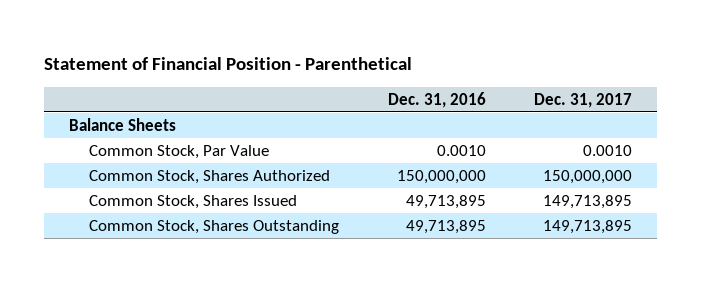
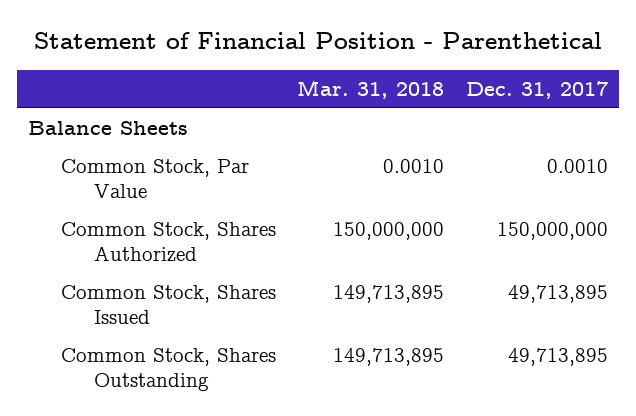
- | Dec. 31, 2016 | Dec. 31, 2017
+ | Mar. 31, 2018 | Dec. 31, 2017
- Common Stock, Shares Issued | 49,713,895 | 149,713,895
- Common Stock, Shares Outstanding | 49,713,895 | 149,713,895
+ Common Stock, Shares Issued | 149,713,895 | 49,713,895
+ Common Stock, Shares Outstanding | 149,713,895 | 49,713,895

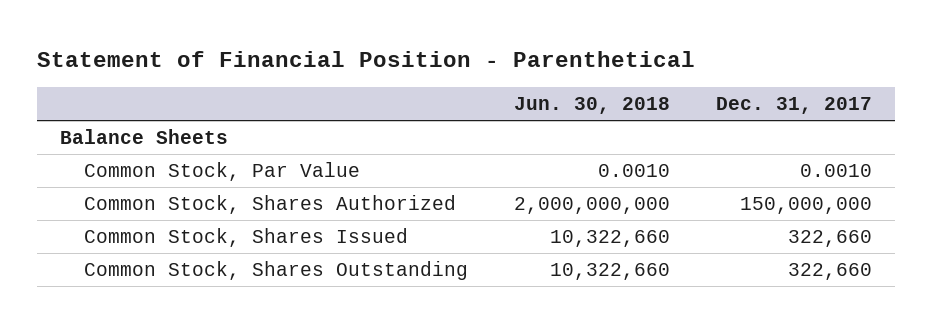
- | Mar. 31, 2018 | Dec. 31, 2017
+ | Jun. 30, 2018 | Dec. 31, 2017
- Common Stock, Shares Issued | 149,713,895 | 49,713,895
- Common Stock, Shares Outstanding | 149,713,895 | 49,713,895
+ Common Stock, Shares Issued | 10,322,660 | 322,660
+ Common Stock, Shares Outstanding | 10,322,660 | 322,660

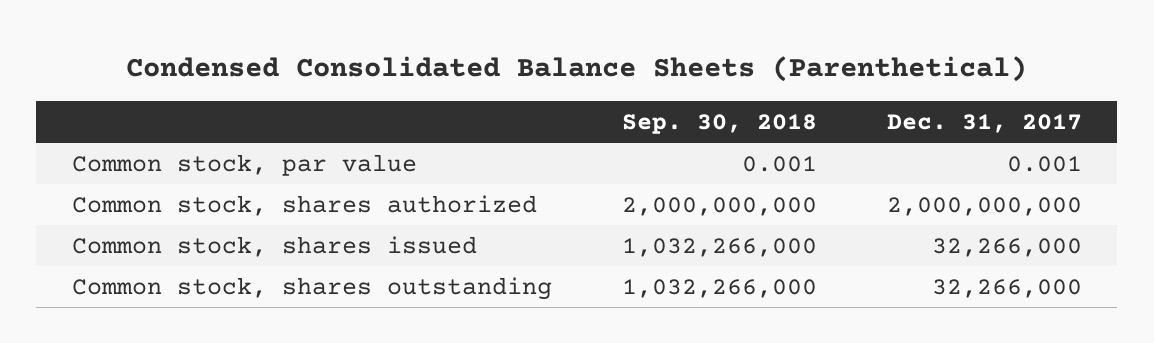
- Statement of Financial Position - Parenthetical
+ Condensed Consolidated Balance Sheets (Parenthetical)
- | Jun. 30, 2018 | Dec. 31, 2017
+ | Sep. 30, 2018 | Dec. 31, 2017
- Balance Sheets
- Common Stock, Par Value | 0.0010 | 0.0010
- Common Stock, Shares Authorized | 2,000,000,000 | 150,000,000
- Common Stock, Shares Issued | 10,322,660 | 322,660
- Common Stock, Shares Outstanding | 10,322,660 | 322,660
+ Common stock, par value | 0.001 | 0.001
+ Common stock, shares authorized | 2,000,000,000 | 2,000,000,000
+ Common stock, shares issued | 1,032,266,000 | 32,266,000
+ Common stock, shares outstanding | 1,032,266,000 | 32,266,000

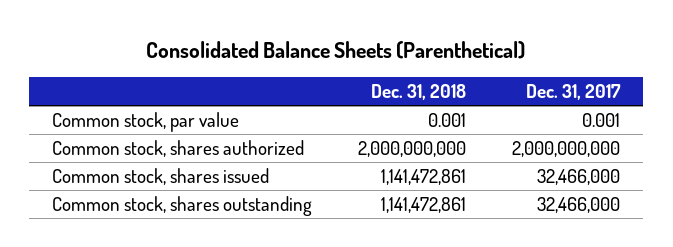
- Condensed Consolidated Balance Sheets (Parenthetical)
+ Consolidated Balance Sheets (Parenthetical)
- | Sep. 30, 2018 | Dec. 31, 2017
+ | Dec. 31, 2018 | Dec. 31, 2017
- Common stock, shares issued | 1,032,266,000 | 32,266,000
- Common stock, shares outstanding | 1,032,266,000 | 32,266,000
+ Common stock, shares issued | 1,141,472,861 | 32,466,000
+ Common stock, shares outstanding | 1,141,472,861 | 32,466,000

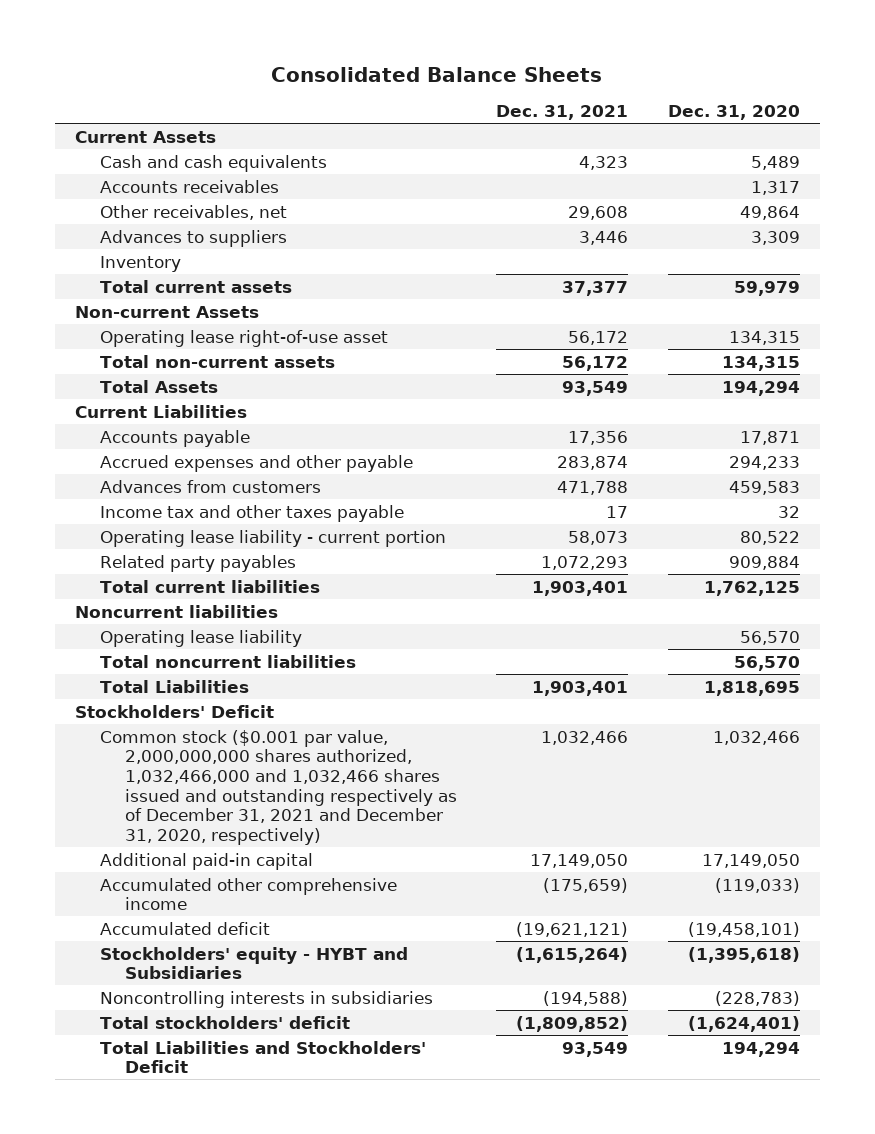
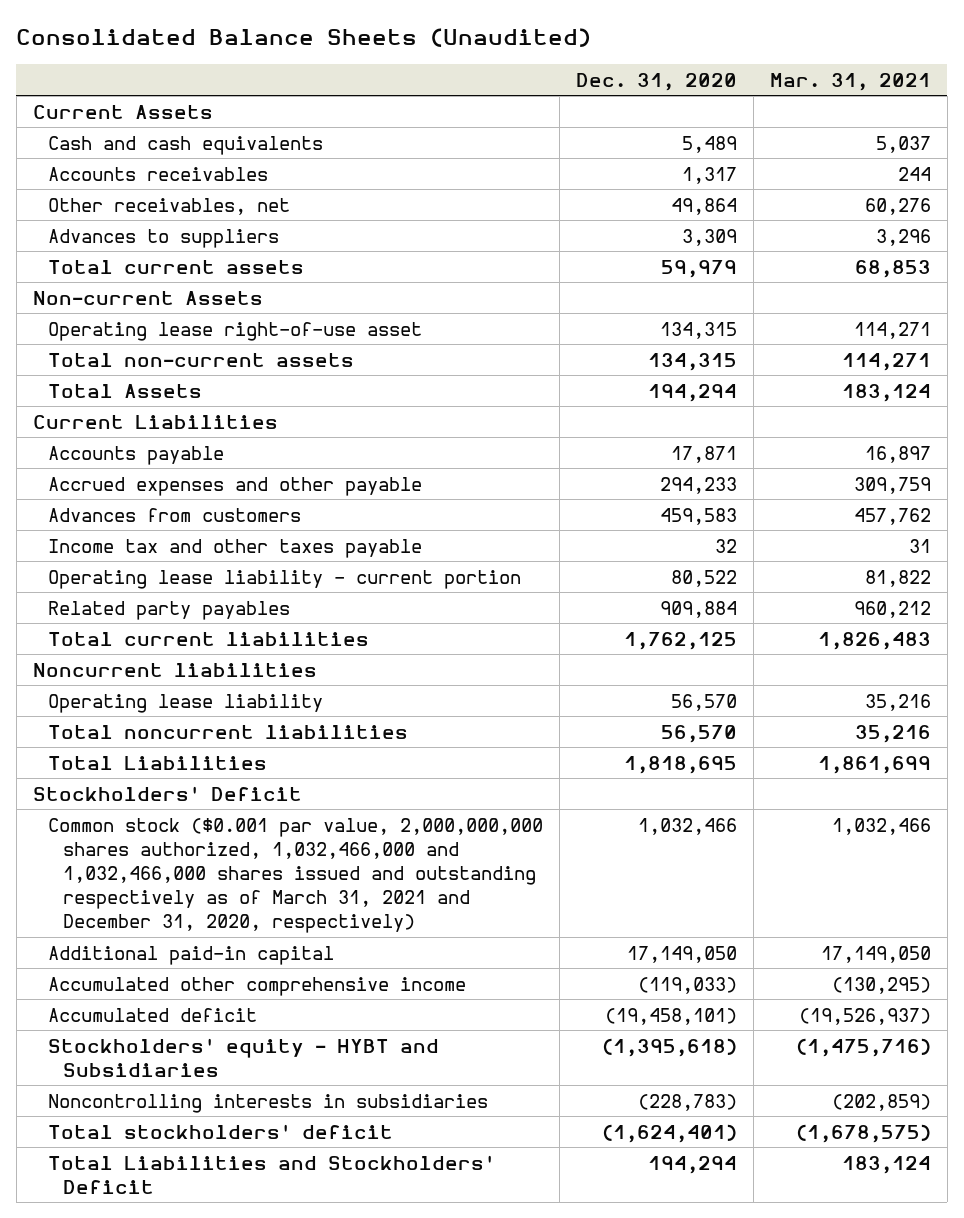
- Consolidated Balance Sheets
+ Consolidated Balance Sheets (Unaudited)
- | Dec. 31, 2021 | Dec. 31, 2020
+ | Dec. 31, 2020 | Mar. 31, 2021
- Inventory
- Common stock ($0.001 par value, 2,000,000,000 shares authorized, 1,032,466,000 and 1,032,466 shares issued and outstanding respectively as of December 31, 2021 and December 31, 2020, respectively) | 1,032,466 | 1,032,466
+ Common stock ($0.001 par value, 2,000,000,000 shares authorized, 1,032,466,000 and 1,032,466,000 shares issued and outstanding respectively as of March 31, 2021 and December 31, 2020, respectively) | 1,032,466 | 1,032,466

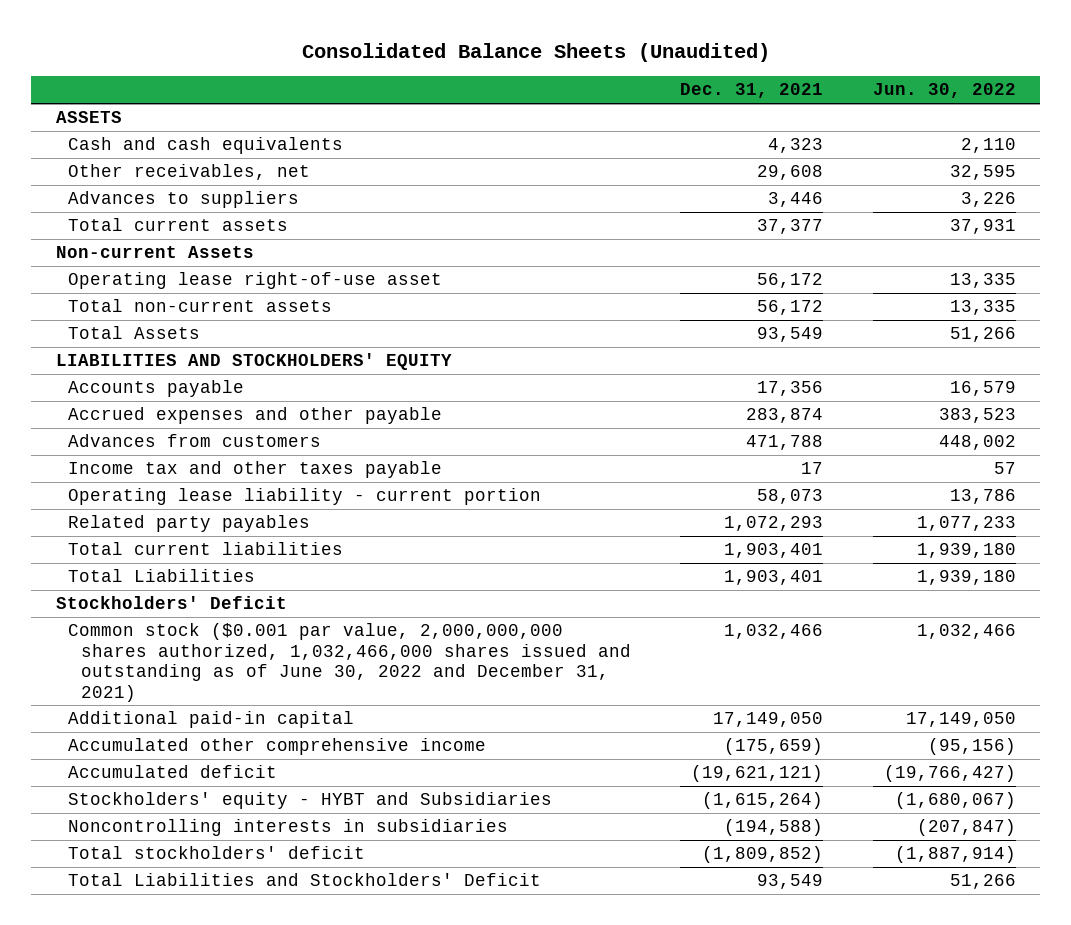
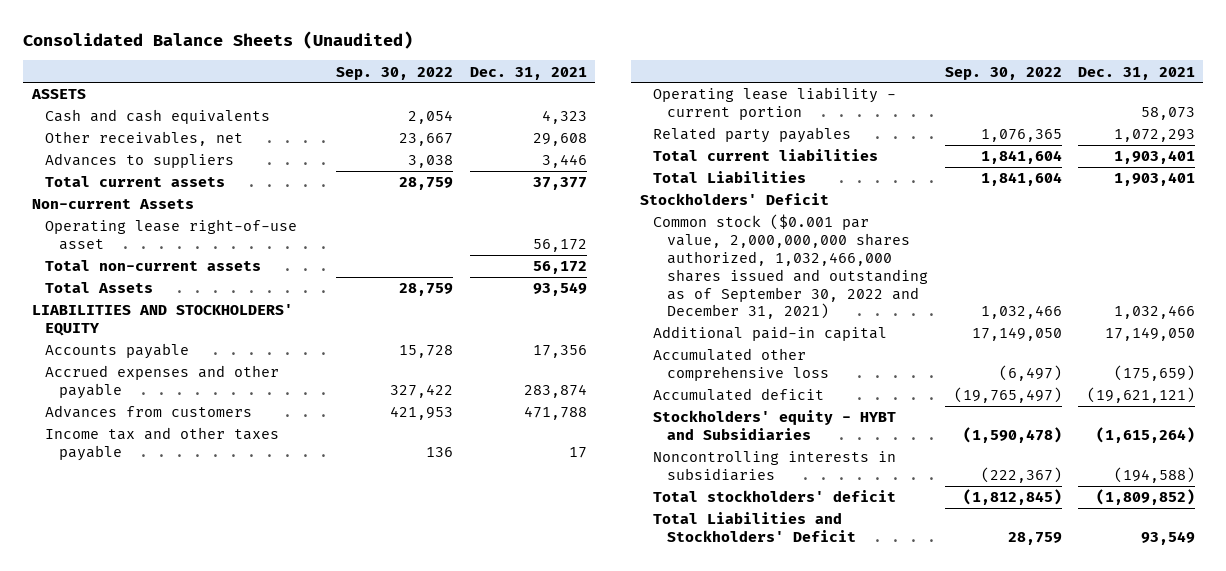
- | Dec. 31, 2021 | Jun. 30, 2022
+ | Sep. 30, 2022 | Dec. 31, 2021
- Common stock ($0.001 par value, 2,000,000,000 shares authorized, 1,032,466,000 shares issued and outstanding as of June 30, 2022 and December 31, 2021) | 1,032,466 | 1,032,466
+ Common stock ($0.001 par value, 2,000,000,000 shares authorized, 1,032,466,000 shares issued and outstanding as of September 30, 2022 and December 31, 2021) | 1,032,466 | 1,032,466
- Accumulated other comprehensive income | (175,659) | (95,156)
+ Accumulated other comprehensive loss | (6,497) | (175,659)

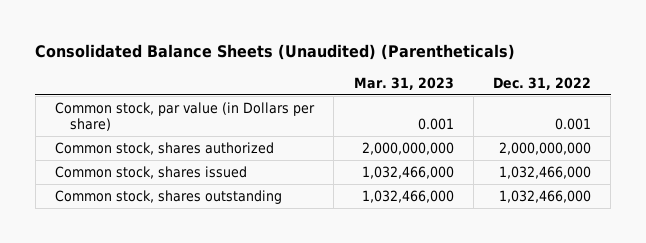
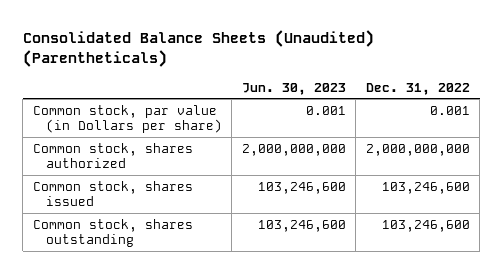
- | Mar. 31, 2023 | Dec. 31, 2022
+ | Jun. 30, 2023 | Dec. 31, 2022
- Common stock, shares issued | 1,032,466,000 | 1,032,466,000
- Common stock, shares outstanding | 1,032,466,000 | 1,032,466,000
+ Common stock, shares issued | 103,246,600 | 103,246,600
+ Common stock, shares outstanding | 103,246,600 | 103,246,600

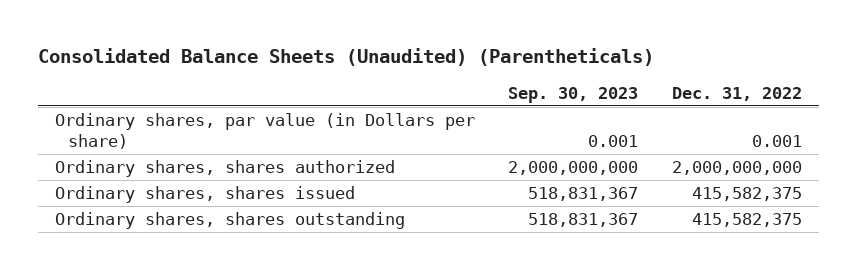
- | Jun. 30, 2023 | Dec. 31, 2022
+ | Sep. 30, 2023 | Dec. 31, 2022
- Common stock, par value (in Dollars per share) | 0.001 | 0.001
- Common stock, shares authorized | 2,000,000,000 | 2,000,000,000
- Common stock, shares issued | 103,246,600 | 103,246,600
- Common stock, shares outstanding | 103,246,600 | 103,246,600
+ Ordinary shares, par value (in Dollars per share) | 0.001 | 0.001
+ Ordinary shares, shares authorized | 2,000,000,000 | 2,000,000,000
+ Ordinary shares, shares issued | 518,831,367 | 415,582,375
+ Ordinary shares, shares outstanding | 518,831,367 | 415,582,375

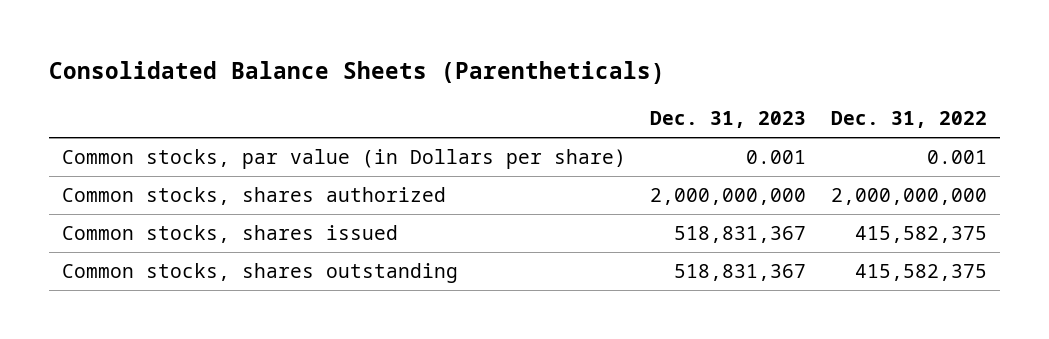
- Consolidated Balance Sheets (Unaudited) (Parentheticals)
+ Consolidated Balance Sheets (Parentheticals)
- | Sep. 30, 2023 | Dec. 31, 2022
+ | Dec. 31, 2023 | Dec. 31, 2022
- Ordinary shares, par value (in Dollars per share) | 0.001 | 0.001
- Ordinary shares, shares authorized | 2,000,000,000 | 2,000,000,000
- Ordinary shares, shares issued | 518,831,367 | 415,582,375
- Ordinary shares, shares outstanding | 518,831,367 | 415,582,375
+ Common stocks, par value (in Dollars per share) | 0.001 | 0.001
+ Common stocks, shares authorized | 2,000,000,000 | 2,000,000,000
+ Common stocks, shares issued | 518,831,367 | 415,582,375
+ Common stocks, shares outstanding | 518,831,367 | 415,582,375

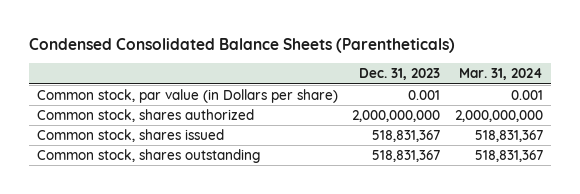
- Consolidated Balance Sheets (Parentheticals)
+ Condensed Consolidated Balance Sheets (Parentheticals)
- | Dec. 31, 2023 | Dec. 31, 2022
+ | Dec. 31, 2023 | Mar. 31, 2024
- Common stocks, par value (in Dollars per share) | 0.001 | 0.001
- Common stocks, shares authorized | 2,000,000,000 | 2,000,000,000
- Common stocks, shares issued | 518,831,367 | 415,582,375
- Common stocks, shares outstanding | 518,831,367 | 415,582,375
+ Common stock, par value (in Dollars per share) | 0.001 | 0.001
+ Common stock, shares authorized | 2,000,000,000 | 2,000,000,000
+ Common stock, shares issued | 518,831,367 | 518,831,367
+ Common stock, shares outstanding | 518,831,367 | 518,831,367

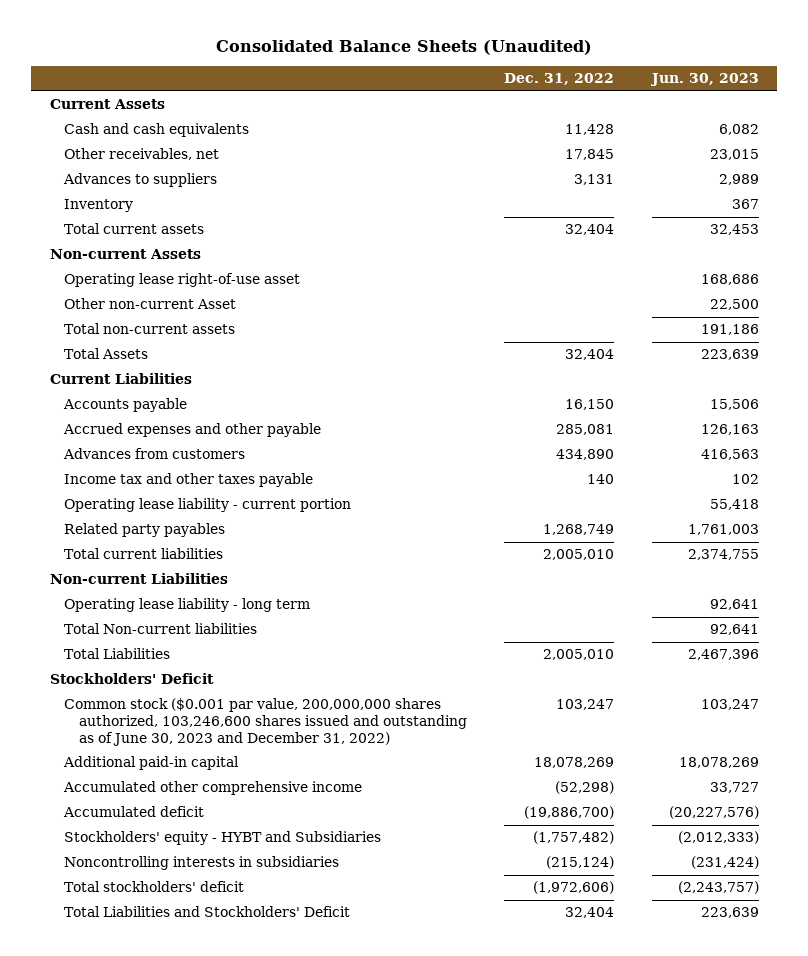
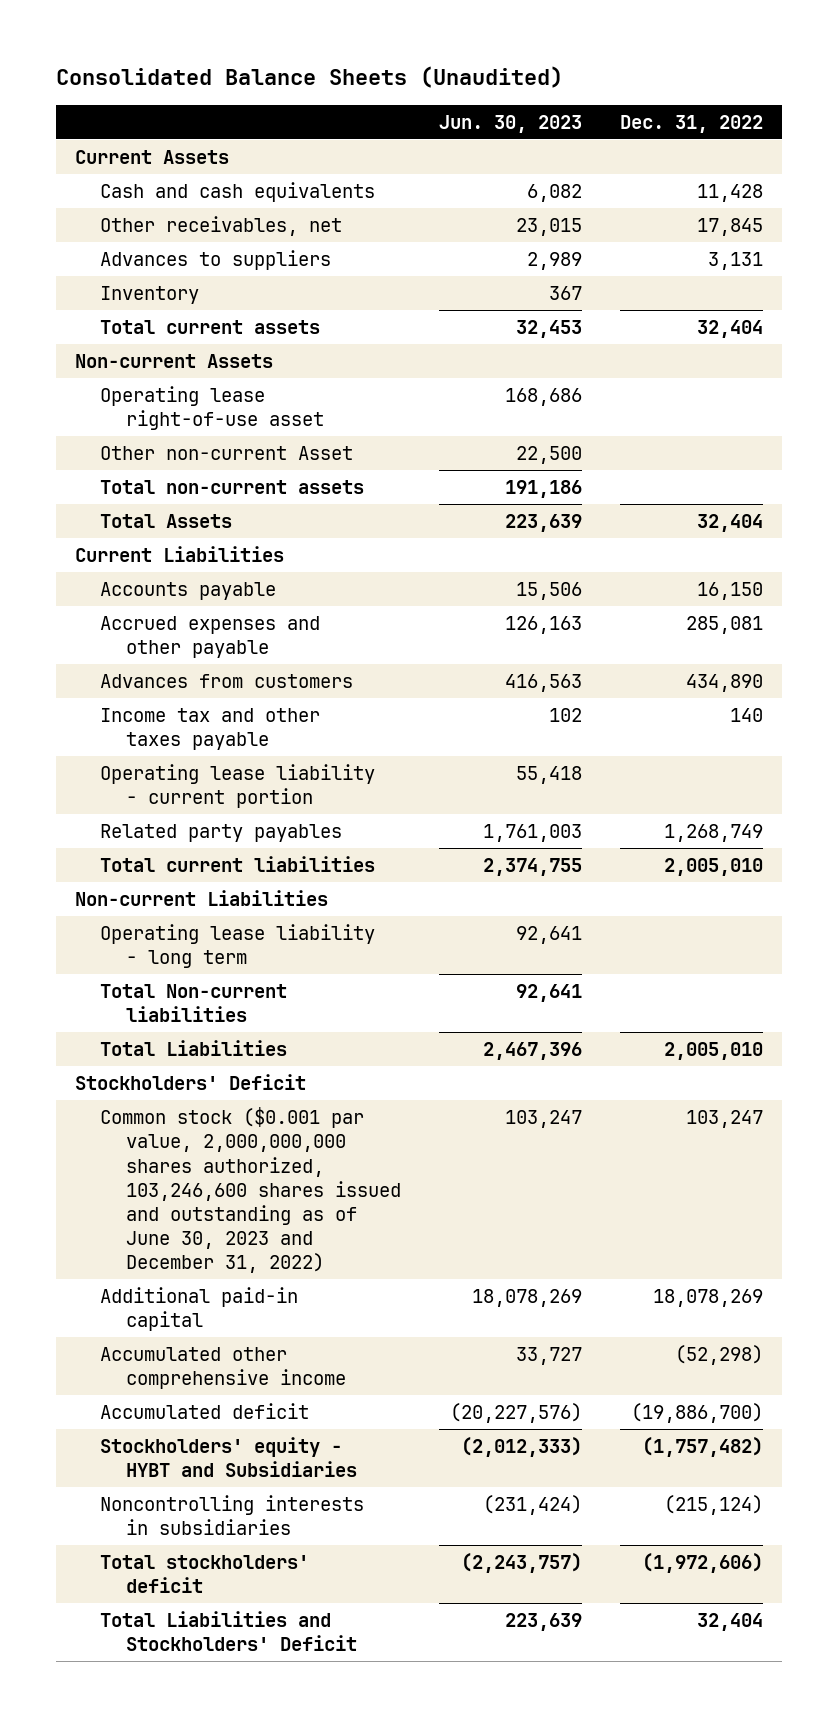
- | Dec. 31, 2022 | Jun. 30, 2023
+ | Jun. 30, 2023 | Dec. 31, 2022
- Common stock ($0.001 par value, 200,000,000 shares authorized, 103,246,600 shares issued and outstanding as of June 30, 2023 and December 31, 2022) | 103,247 | 103,247
+ Common stock ($0.001 par value, 2,000,000,000 shares authorized, 103,246,600 shares issued and outstanding as of June 30, 2023 and December 31, 2022) | 103,247 | 103,247

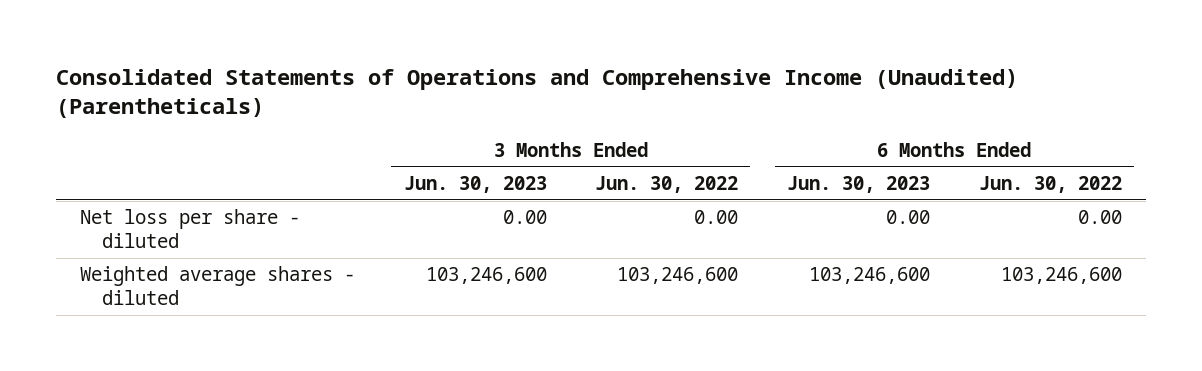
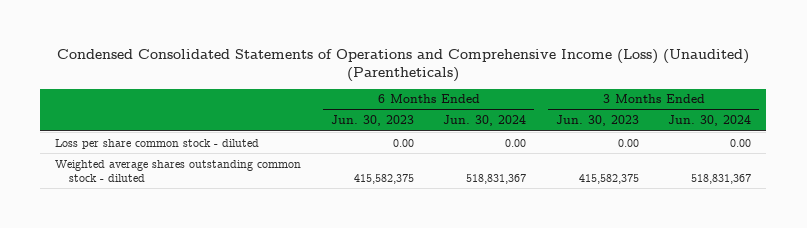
- Consolidated Statements of Operations and Comprehensive Income (Unaudited) (Parentheticals)
+ Condensed Consolidated Statements of Operations and Comprehensive Income (Loss) (Unaudited) (Parentheticals)
- | 3 Months Ended Jun. 30, 2023 | 3 Months Ended Jun. 30, 2022 | 6 Months Ended Jun. 30, 2023 | 6 Months Ended Jun. 30, 2022
+ | 6 Months Ended Jun. 30, 2023 | 6 Months Ended Jun. 30, 2024 | 3 Months Ended Jun. 30, 2023 | 3 Months Ended Jun. 30, 2024
- Net loss per share - diluted | 0.00 | 0.00 | 0.00 | 0.00
- Weighted average shares - diluted | 103,246,600 | 103,246,600 | 103,246,600 | 103,246,600
+ Loss per share common stock - diluted | 0.00 | 0.00 | 0.00 | 0.00
+ Weighted average shares outstanding common stock - diluted | 415,582,375 | 518,831,367 | 415,582,375 | 518,831,367

